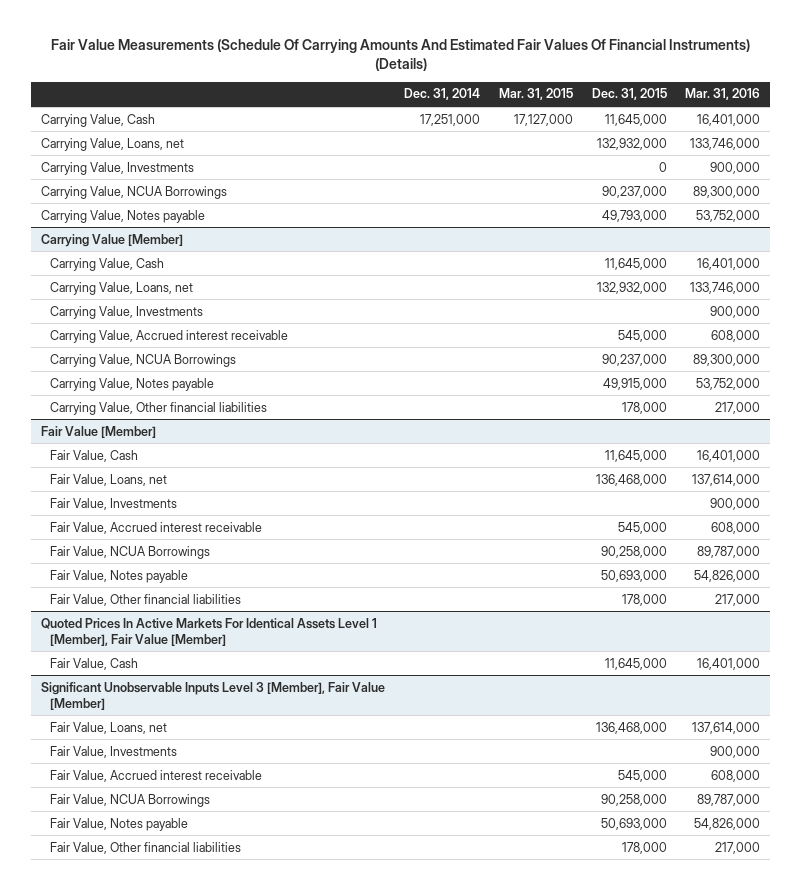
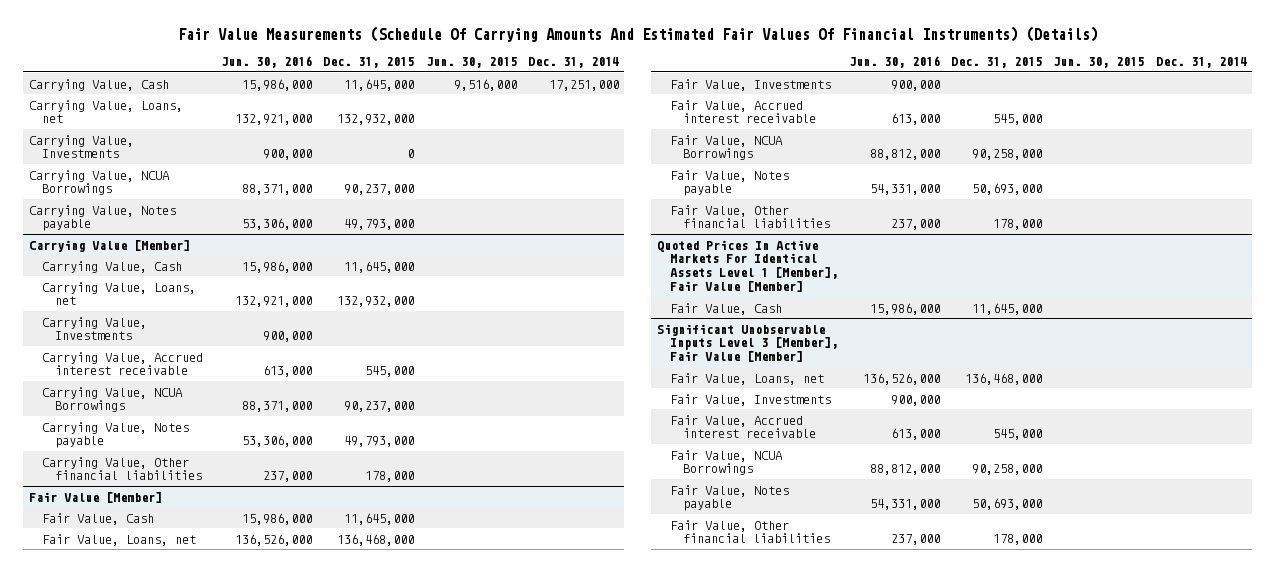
- | Dec. 31, 2014 | Mar. 31, 2015 | Dec. 31, 2015 | Mar. 31, 2016
+ | Jun. 30, 2016 | Dec. 31, 2015 | Jun. 30, 2015 | Dec. 31, 2014
@ Carrying Value [Member]
- Carrying Value, Notes payable | | | 49,915,000 | 53,752,000
+ Carrying Value, Notes payable | 53,306,000 | 49,793,000 | |

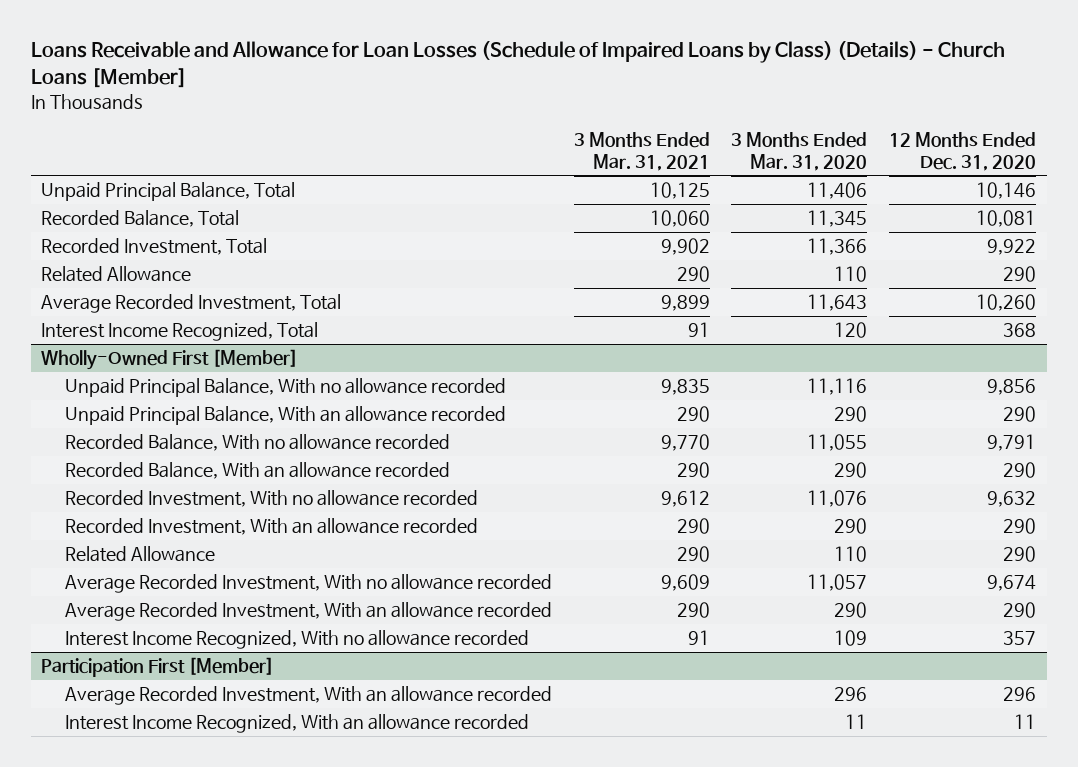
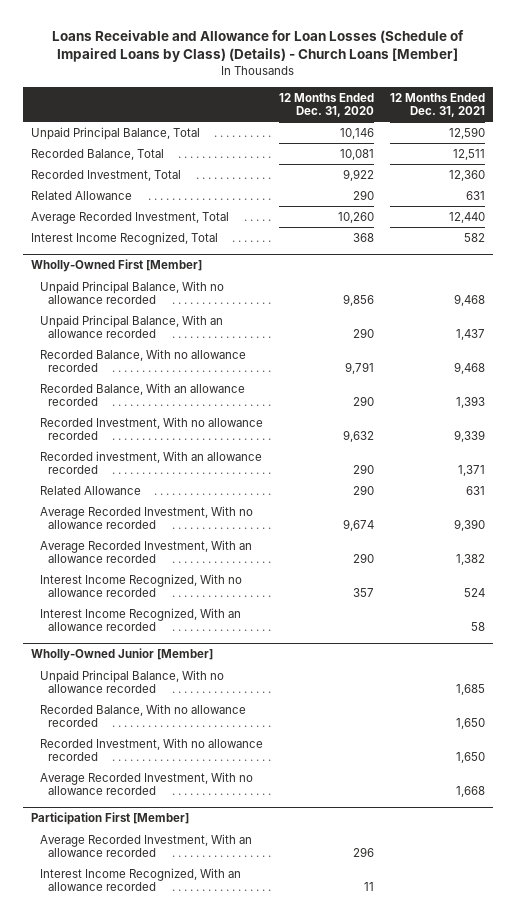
- | 3 Months Ended Mar. 31, 2021 | 3 Months Ended Mar. 31, 2020 | 12 Months Ended Dec. 31, 2020
+ | 12 Months Ended Dec. 31, 2020 | 12 Months Ended Dec. 31, 2021
@ Wholly-Owned First [Member]
- Recorded Investment, With an allowance recorded | 290 | 290 | 290
+ Recorded investment, With an allowance recorded | 290 | 1,371
+ Interest Income Recognized, With an allowance recorded | | 58
+ Wholly-Owned Junior [Member]
+ Unpaid Principal Balance, With no allowance recorded | | 1,685
+ Recorded Balance, With no allowance recorded | | 1,650
+ Recorded Investment, With no allowance recorded | | 1,650
+ Average Recorded Investment, With no allowance recorded | | 1,668

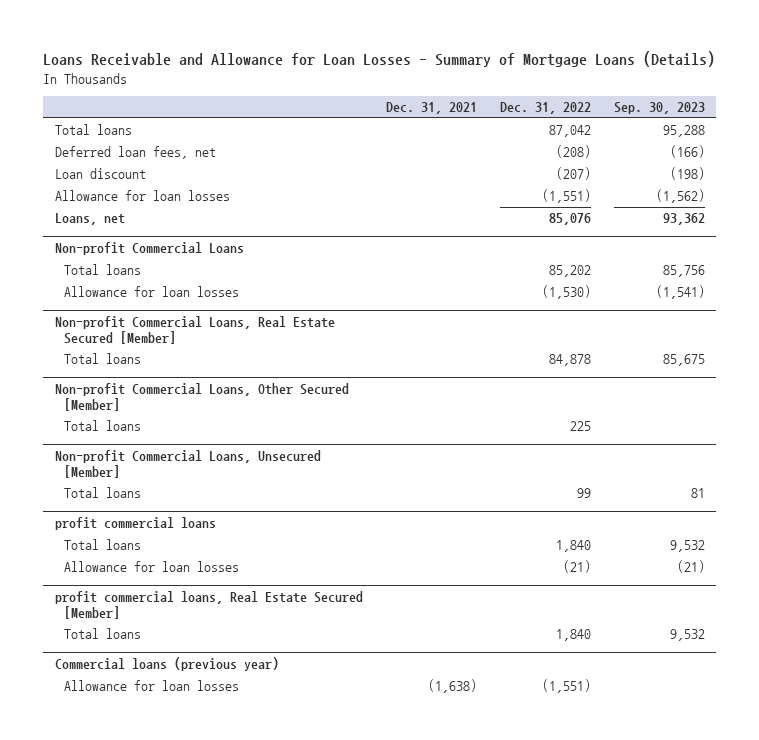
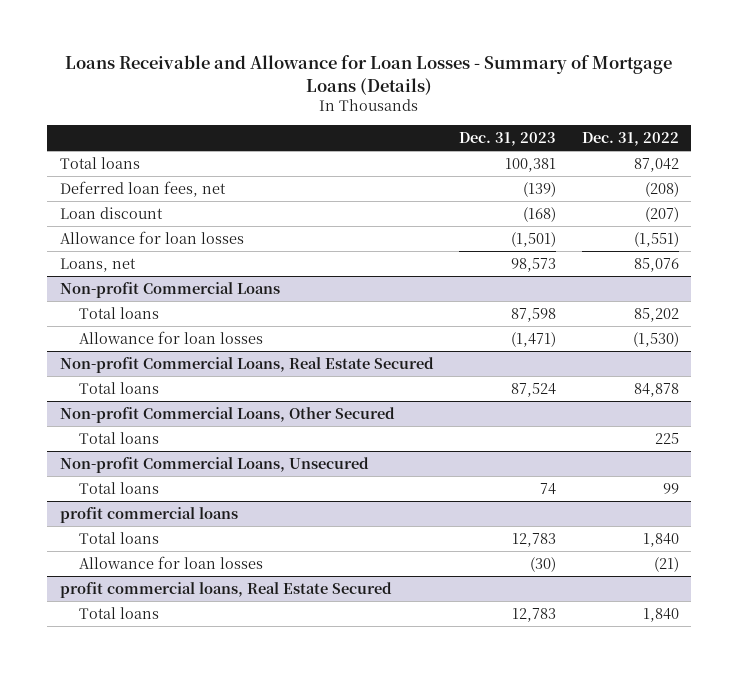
- | Dec. 31, 2021 | Dec. 31, 2022 | Sep. 30, 2023
+ | Dec. 31, 2023 | Dec. 31, 2022
- Non-profit Commercial Loans, Real Estate Secured [Member]
+ Non-profit Commercial Loans, Real Estate Secured
- Non-profit Commercial Loans, Other Secured [Member]
+ Non-profit Commercial Loans, Other Secured
- Non-profit Commercial Loans, Unsecured [Member]
+ Non-profit Commercial Loans, Unsecured
- profit commercial loans, Real Estate Secured [Member]
+ profit commercial loans, Real Estate Secured
- Commercial loans (previous year)
- Allowance for loan losses | (1,638) | (1,551) |

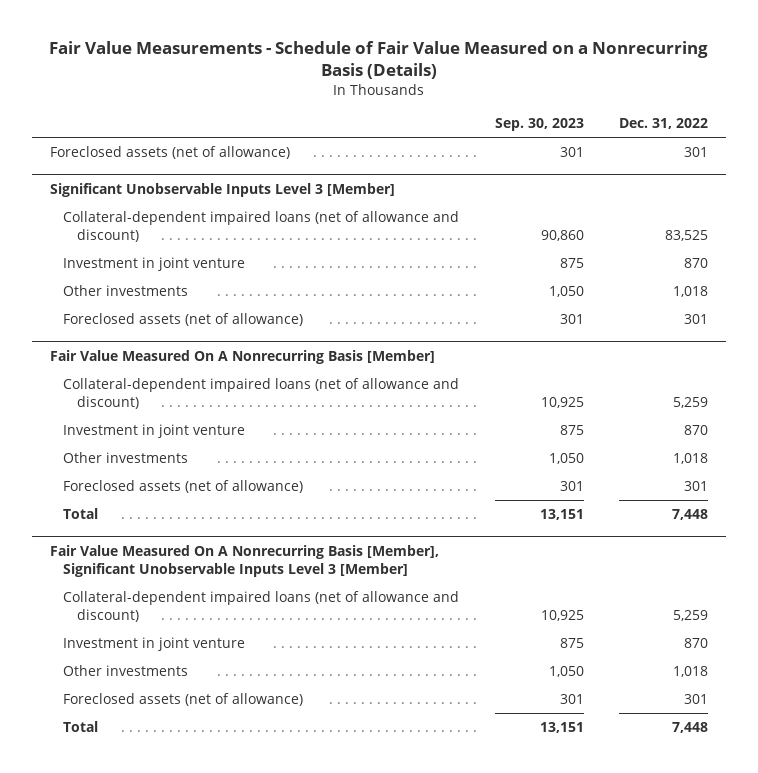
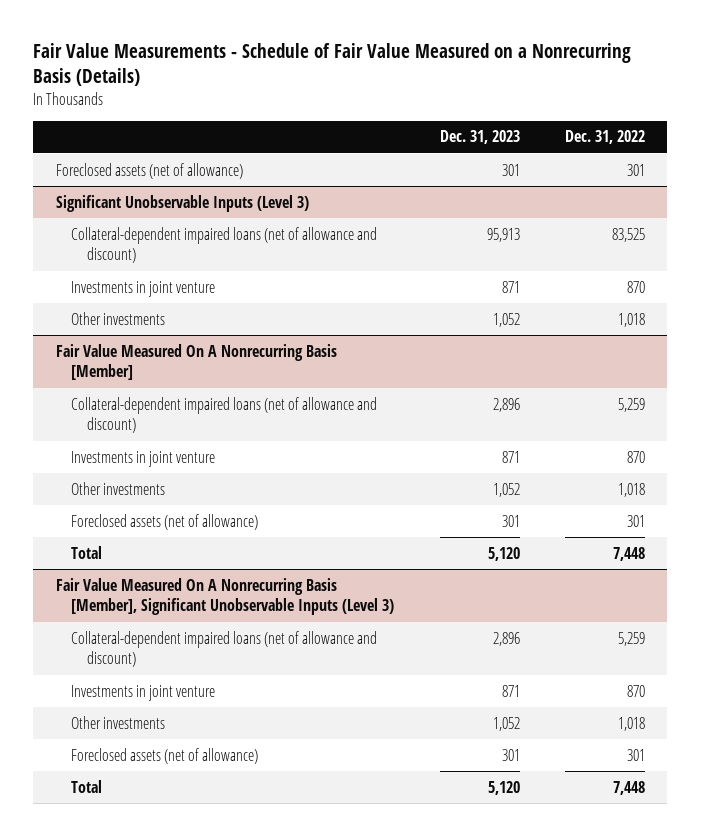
- | Sep. 30, 2023 | Dec. 31, 2022
+ | Dec. 31, 2023 | Dec. 31, 2022
- Significant Unobservable Inputs Level 3 [Member]
+ Significant Unobservable Inputs (Level 3)
- Investment in joint venture | 875 | 870
+ Investments in joint venture | 871 | 870
- Foreclosed assets (net of allowance) | 301 | 301
@ Fair Value Measured On A Nonrecurring Basis [Member]
- Investment in joint venture | 875 | 870
+ Investments in joint venture | 871 | 870
- Fair Value Measured On A Nonrecurring Basis [Member], Significant Unobservable Inputs Level 3 [Member]
+ Fair Value Measured On A Nonrecurring Basis [Member], Significant Unobservable Inputs (Level 3)
- Investment in joint venture | 875 | 870
+ Investments in joint venture | 871 | 870

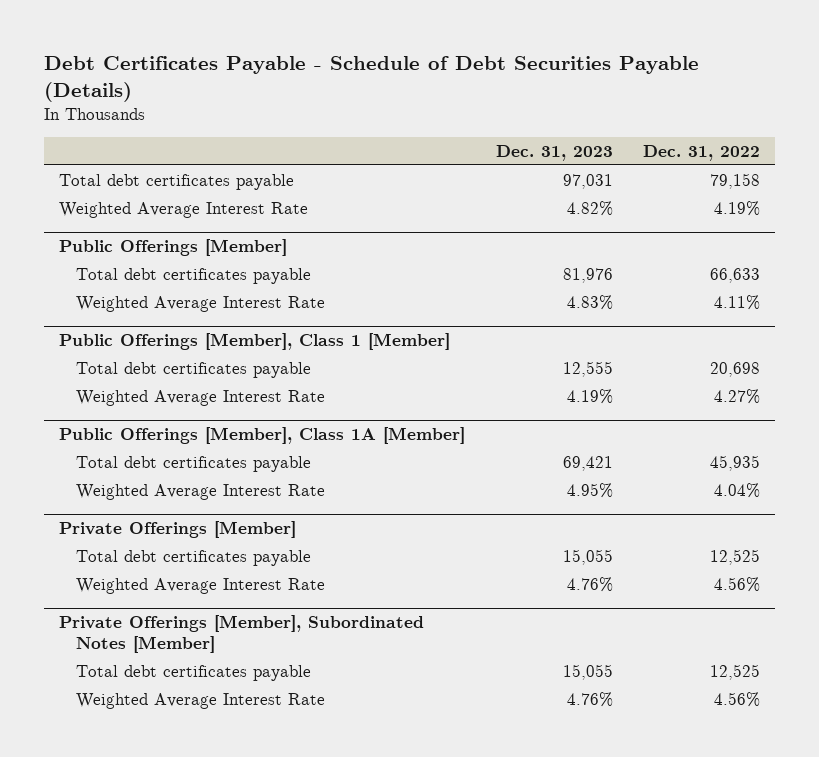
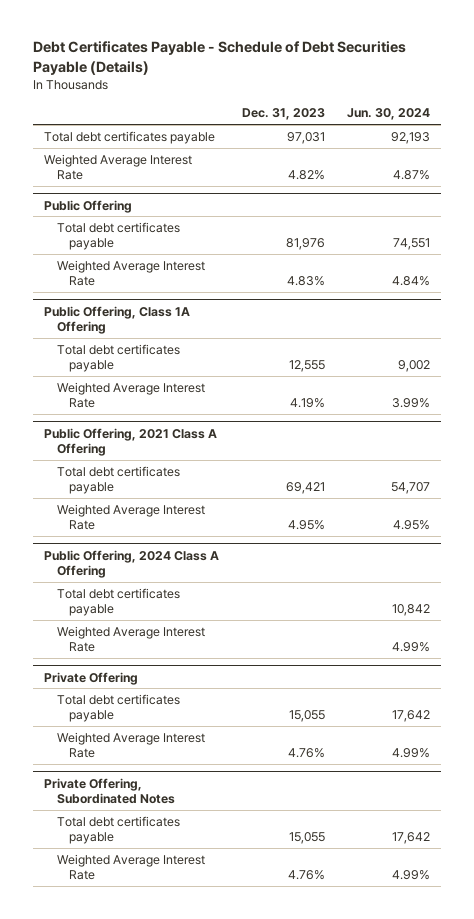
- | Dec. 31, 2023 | Dec. 31, 2022
+ | Dec. 31, 2023 | Jun. 30, 2024
- Public Offerings [Member]
+ Public Offering
- Public Offerings [Member], Class 1 [Member]
+ Public Offering, Class 1A Offering
- Public Offerings [Member], Class 1A [Member]
+ Public Offering, 2021 Class A Offering
- Private Offerings [Member]
+ Public Offering, 2024 Class A Offering
+ Total debt certificates payable | | 10,842
+ Weighted Average Interest Rate | | 4.99%
+ Private Offering
- Private Offerings [Member], Subordinated Notes [Member]
+ Private Offering, Subordinated Notes

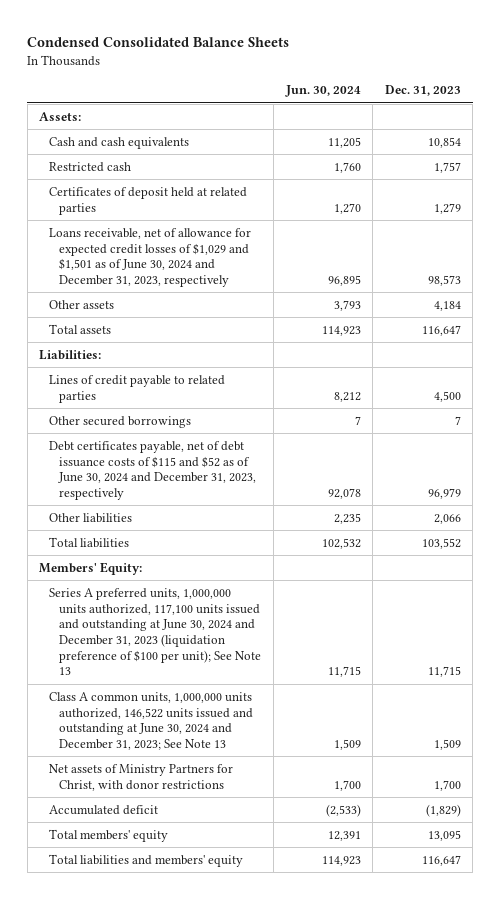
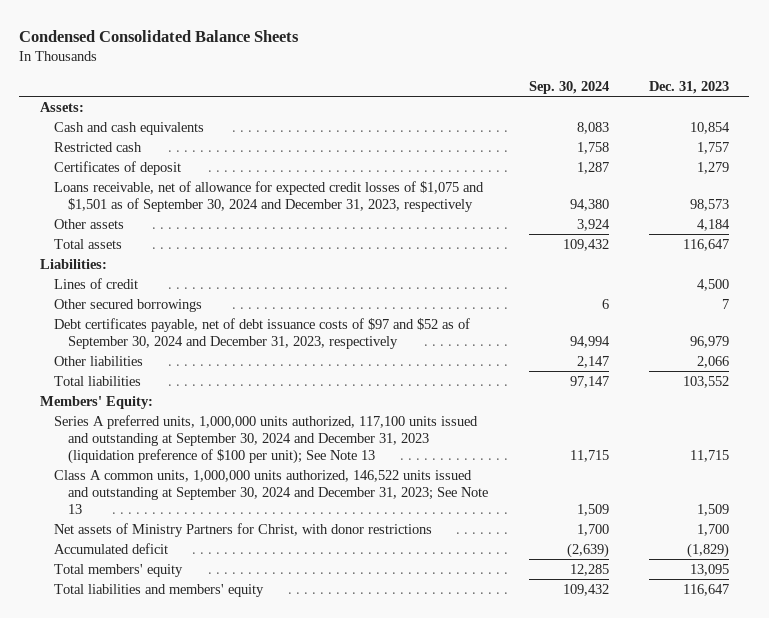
- | Jun. 30, 2024 | Dec. 31, 2023
+ | Sep. 30, 2024 | Dec. 31, 2023
- Certificates of deposit held at related parties | 1,270 | 1,279
- Loans receivable, net of allowance for expected credit losses of $1,029 and $1,501 as of June 30, 2024 and December 31, 2023, respectively | 96,895 | 98,573
+ Certificates of deposit | 1,287 | 1,279
+ Loans receivable, net of allowance for expected credit losses of $1,075 and $1,501 as of September 30, 2024 and December 31, 2023, respectively | 94,380 | 98,573
- Lines of credit payable to related parties | 8,212 | 4,500
+ Lines of credit | | 4,500
- Debt certificates payable, net of debt issuance costs of $115 and $52 as of June 30, 2024 and December 31, 2023, respectively | 92,078 | 96,979
+ Debt certificates payable, net of debt issuance costs of $97 and $52 as of September 30, 2024 and December 31, 2023, respectively | 94,994 | 96,979
- Series A preferred units, 1,000,000 units authorized, 117,100 units issued and outstanding at June 30, 2024 and December 31, 2023 (liquidation preference of $100 per unit); See Note 13 | 11,715 | 11,715
- Class A common units, 1,000,000 units authorized, 146,522 units issued and outstanding at June 30, 2024 and December 31, 2023; See Note 13 | 1,509 | 1,509
+ Series A preferred units, 1,000,000 units authorized, 117,100 units issued and outstanding at September 30, 2024 and December 31, 2023 (liquidation preference of $100 per unit); See Note 13 | 11,715 | 11,715
+ Class A common units, 1,000,000 units authorized, 146,522 units issued and outstanding at September 30, 2024 and December 31, 2023; See Note 13 | 1,509 | 1,509

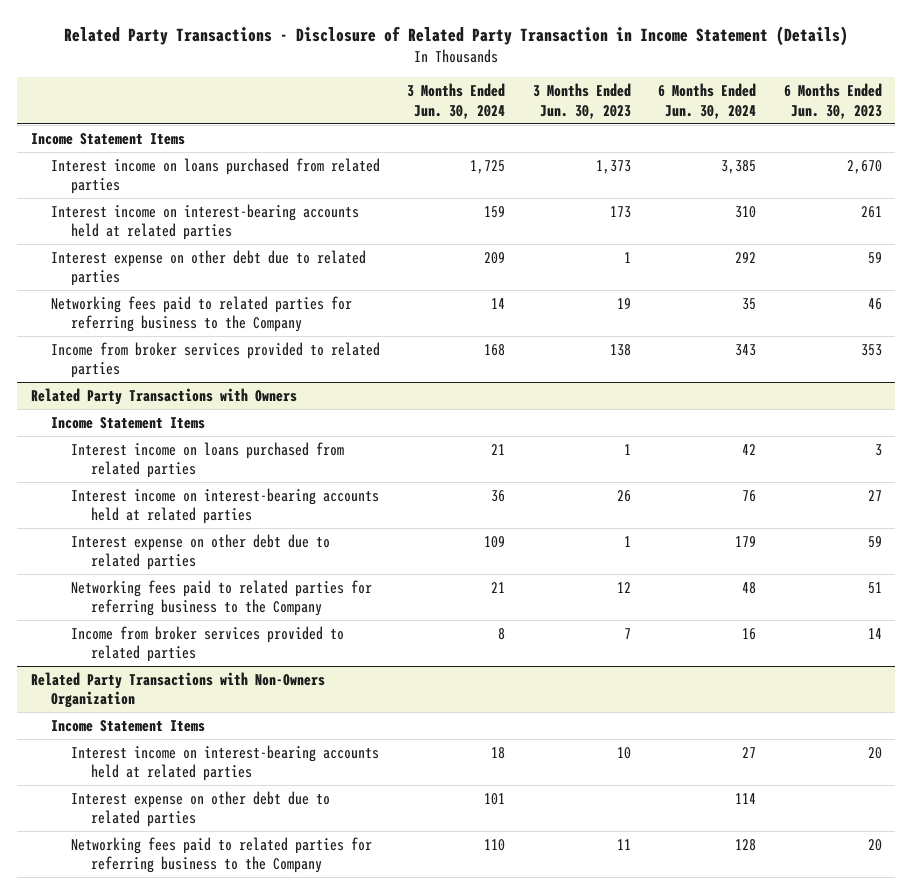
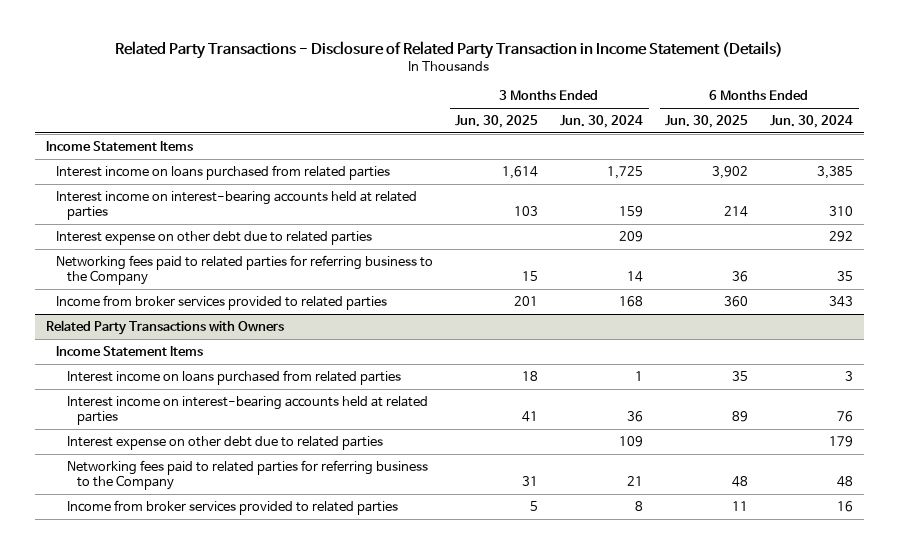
- | 3 Months Ended Jun. 30, 2024 | 3 Months Ended Jun. 30, 2023 | 6 Months Ended Jun. 30, 2024 | 6 Months Ended Jun. 30, 2023
+ | 3 Months Ended Jun. 30, 2025 | 3 Months Ended Jun. 30, 2024 | 6 Months Ended Jun. 30, 2025 | 6 Months Ended Jun. 30, 2024
@ Related Party Transactions with Owners
- Interest income on loans purchased from related parties | 21 | 1 | 42 | 3
+ Interest income on loans purchased from related parties | 18 | 1 | 35 | 3
- Related Party Transactions with Non-Owners Organization
- Income Statement Items
- Interest income on interest-bearing accounts held at related parties | 18 | 10 | 27 | 20
- Interest expense on other debt due to related parties | 101 | | 114 |
- Networking fees paid to related parties for referring business to the Company | 110 | 11 | 128 | 20

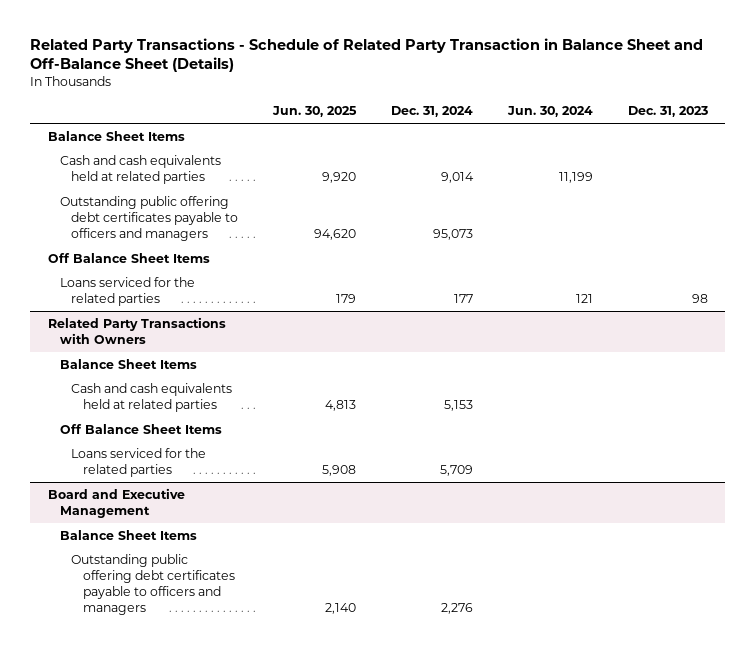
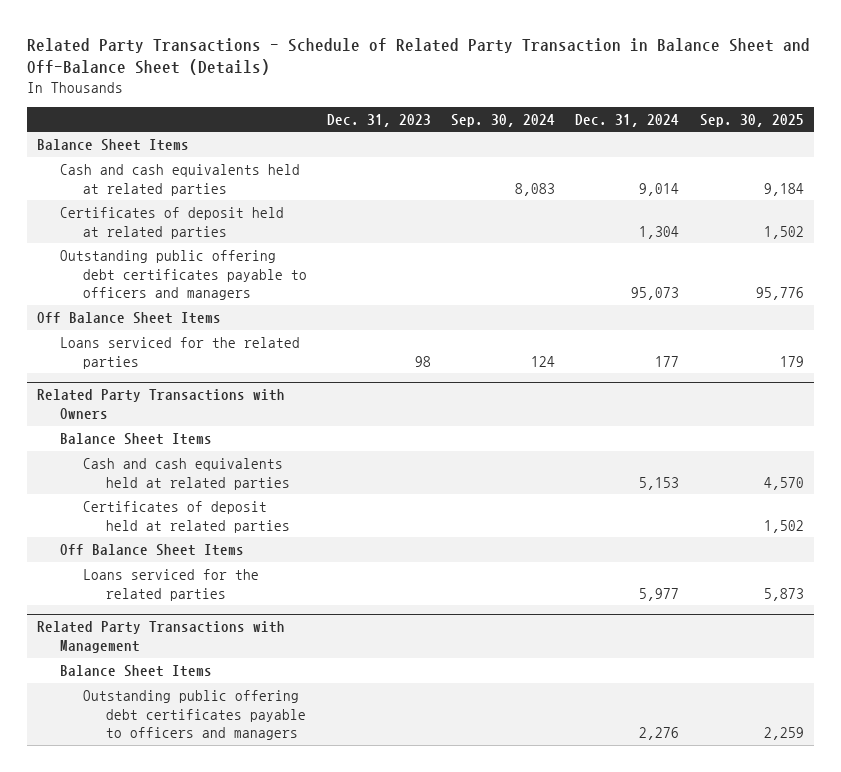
- | Jun. 30, 2025 | Dec. 31, 2024 | Jun. 30, 2024 | Dec. 31, 2023
+ | Dec. 31, 2023 | Sep. 30, 2024 | Dec. 31, 2024 | Sep. 30, 2025
+ Certificates of deposit held at related parties | | | 1,304 | 1,502
@ Related Party Transactions with Owners
+ Certificates of deposit held at related parties | | | | 1,502
- Loans serviced for the related parties | 5,908 | 5,709 | |
- Board and Executive Management
@ Related Party Transactions with Owners
+ Loans serviced for the related parties | | | 5,977 | 5,873
+ Related Party Transactions with Management

